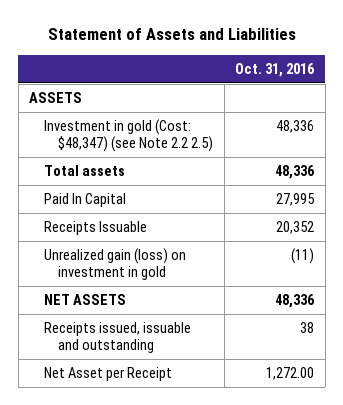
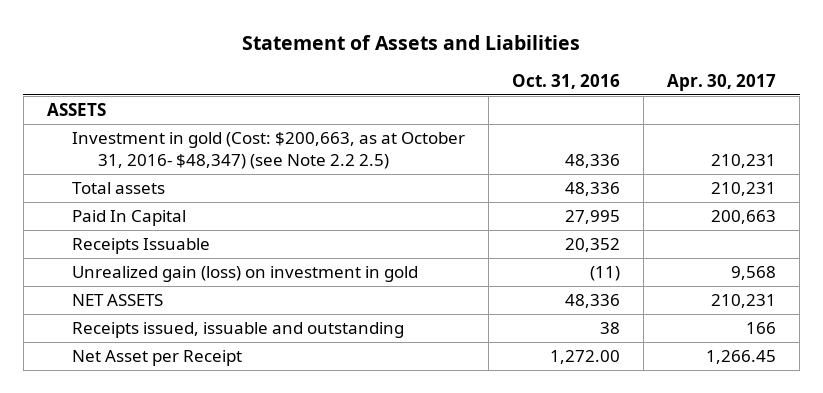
- | Oct. 31, 2016
+ | Oct. 31, 2016 | Apr. 30, 2017
- Investment in gold (Cost: $48,347) (see Note 2.2 2.5) | 48,336
+ Investment in gold (Cost: $200,663, as at October 31, 2016- $48,347) (see Note 2.2 2.5) | 48,336 | 210,231

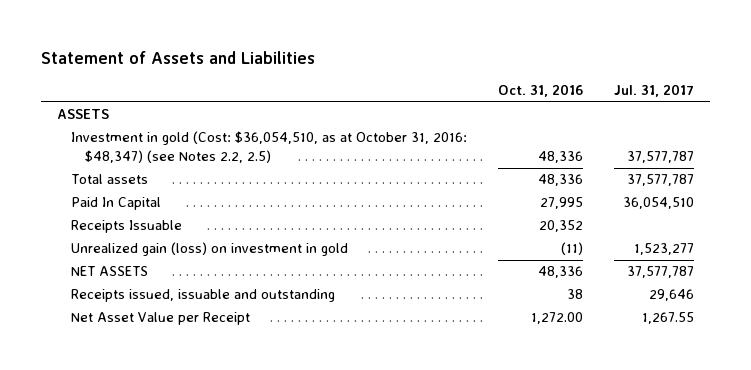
- | Oct. 31, 2016 | Apr. 30, 2017
+ | Oct. 31, 2016 | Jul. 31, 2017
- Investment in gold (Cost: $200,663, as at October 31, 2016- $48,347) (see Note 2.2 2.5) | 48,336 | 210,231
+ Investment in gold (Cost: $36,054,510, as at October 31, 2016: $48,347) (see Notes 2.2, 2.5) | 48,336 | 37,577,787
- Net Asset per Receipt | 1,272.00 | 1,266.45
+ Net Asset Value per Receipt | 1,272.00 | 1,267.55

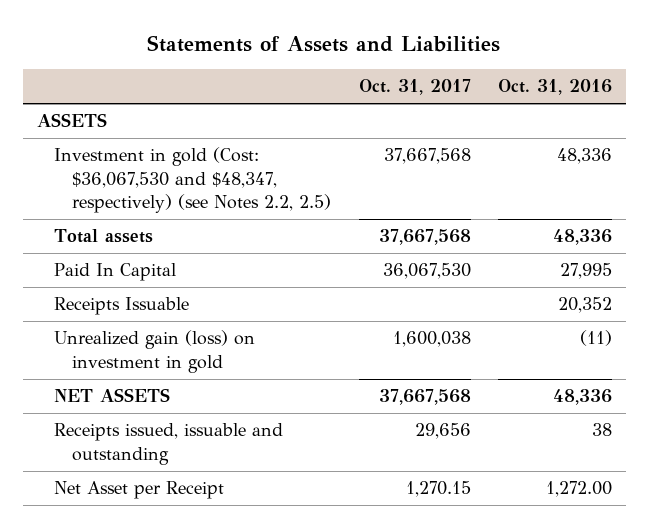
- Statement of Assets and Liabilities
+ Statements of Assets and Liabilities
- | Oct. 31, 2016 | Jul. 31, 2017
+ | Oct. 31, 2017 | Oct. 31, 2016
- Investment in gold (Cost: $36,054,510, as at October 31, 2016: $48,347) (see Notes 2.2, 2.5) | 48,336 | 37,577,787
+ Investment in gold (Cost: $36,067,530 and $48,347, respectively) (see Notes 2.2, 2.5) | 37,667,568 | 48,336
- Net Asset Value per Receipt | 1,272.00 | 1,267.55
+ Net Asset per Receipt | 1,270.15 | 1,272.00

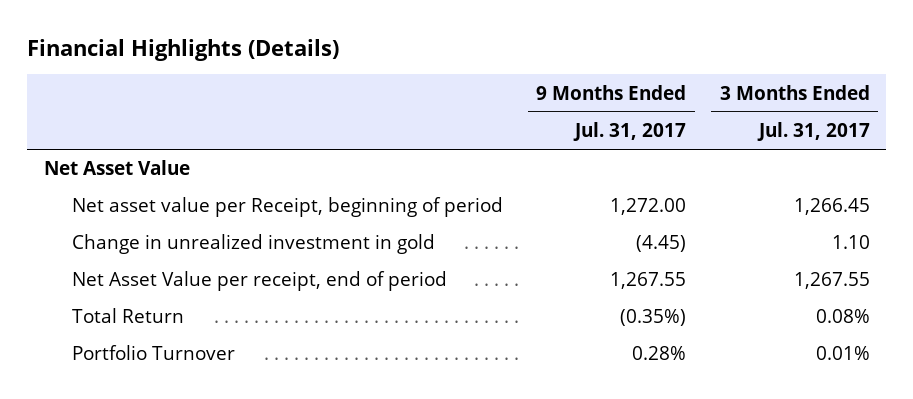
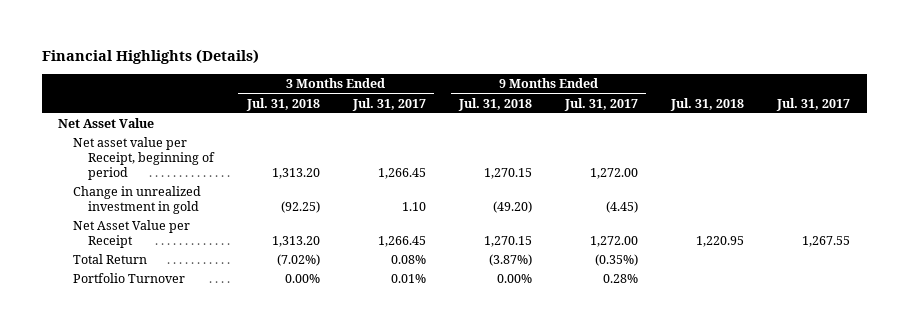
- | 9 Months Ended Jul. 31, 2017 | 3 Months Ended Jul. 31, 2017
+ | 3 Months Ended Jul. 31, 2018 | 3 Months Ended Jul. 31, 2017 | 9 Months Ended Jul. 31, 2018 | 9 Months Ended Jul. 31, 2017 | Jul. 31, 2018 | Jul. 31, 2017
- Net Asset Value per receipt, end of period | 1,267.55 | 1,267.55
+ Net Asset Value per Receipt | 1,313.20 | 1,266.45 | 1,270.15 | 1,272.00 | 1,220.95 | 1,267.55

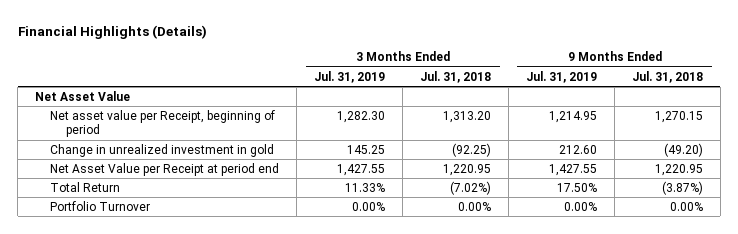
- | 3 Months Ended Jul. 31, 2018 | 3 Months Ended Jul. 31, 2017 | 9 Months Ended Jul. 31, 2018 | 9 Months Ended Jul. 31, 2017 | Jul. 31, 2018 | Jul. 31, 2017
+ | 3 Months Ended Jul. 31, 2019 | 3 Months Ended Jul. 31, 2018 | 9 Months Ended Jul. 31, 2019 | 9 Months Ended Jul. 31, 2018
- Net Asset Value per Receipt | 1,313.20 | 1,266.45 | 1,270.15 | 1,272.00 | 1,220.95 | 1,267.55
+ Net Asset Value per Receipt at period end | 1,427.55 | 1,220.95 | 1,427.55 | 1,220.95

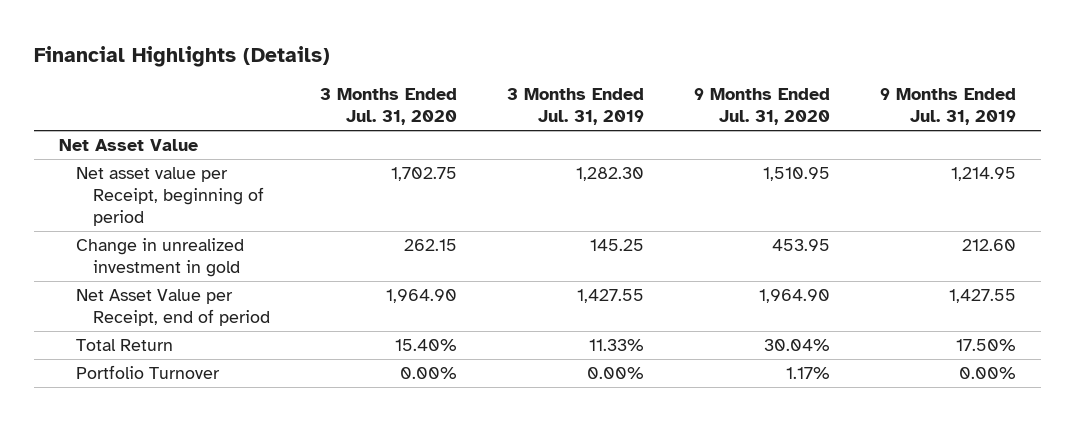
- | 3 Months Ended Jul. 31, 2019 | 3 Months Ended Jul. 31, 2018 | 9 Months Ended Jul. 31, 2019 | 9 Months Ended Jul. 31, 2018
+ | 3 Months Ended Jul. 31, 2020 | 3 Months Ended Jul. 31, 2019 | 9 Months Ended Jul. 31, 2020 | 9 Months Ended Jul. 31, 2019
- Net Asset Value per Receipt at period end | 1,427.55 | 1,220.95 | 1,427.55 | 1,220.95
+ Net Asset Value per Receipt, end of period | 1,964.90 | 1,427.55 | 1,964.90 | 1,427.55

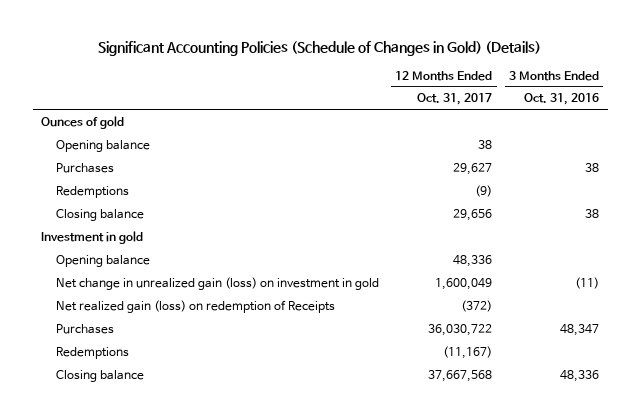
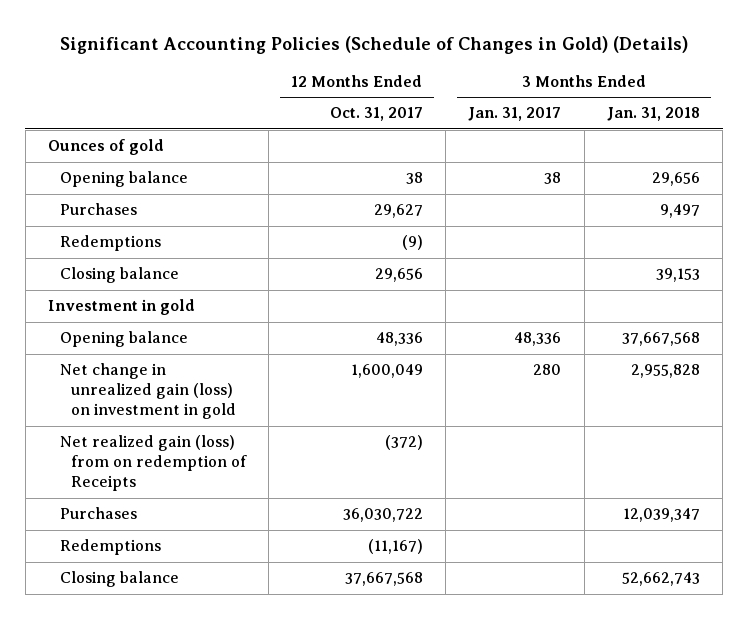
- | 12 Months Ended Oct. 31, 2017 | 3 Months Ended Oct. 31, 2016
+ | 12 Months Ended Oct. 31, 2017 | 3 Months Ended Jan. 31, 2017 | 3 Months Ended Jan. 31, 2018
- Net realized gain (loss) on redemption of Receipts | (372) |
+ Net realized gain (loss) from on redemption of Receipts | (372) | |

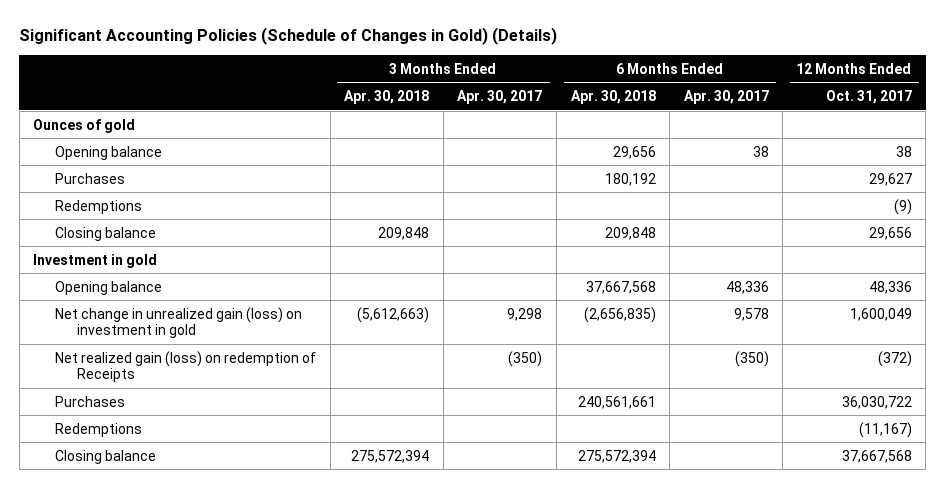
- | 12 Months Ended Oct. 31, 2017 | 3 Months Ended Jan. 31, 2017 | 3 Months Ended Jan. 31, 2018
+ | 3 Months Ended Apr. 30, 2018 | 3 Months Ended Apr. 30, 2017 | 6 Months Ended Apr. 30, 2018 | 6 Months Ended Apr. 30, 2017 | 12 Months Ended Oct. 31, 2017
- Net realized gain (loss) from on redemption of Receipts | (372) | |
+ Net realized gain (loss) on redemption of Receipts | | (350) | | (350) | (372)

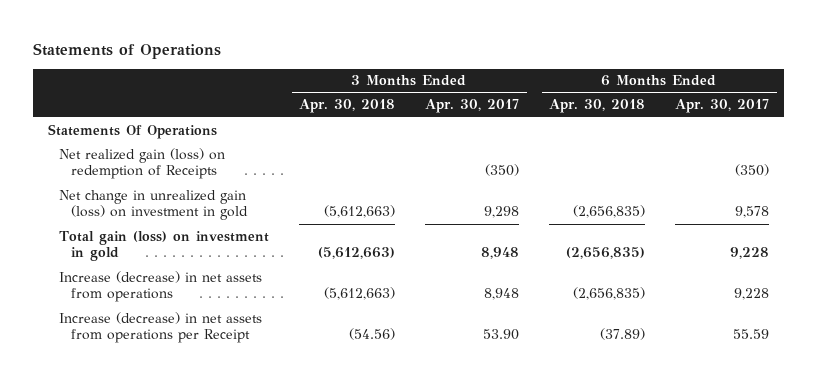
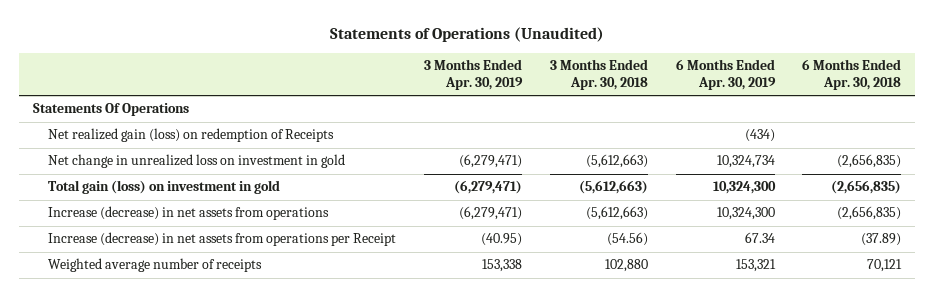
- Statements of Operations
+ Statements of Operations (Unaudited)
- | 3 Months Ended Apr. 30, 2018 | 3 Months Ended Apr. 30, 2017 | 6 Months Ended Apr. 30, 2018 | 6 Months Ended Apr. 30, 2017
+ | 3 Months Ended Apr. 30, 2019 | 3 Months Ended Apr. 30, 2018 | 6 Months Ended Apr. 30, 2019 | 6 Months Ended Apr. 30, 2018
- Net change in unrealized gain (loss) on investment in gold | (5,612,663) | 9,298 | (2,656,835) | 9,578
+ Net change in unrealized loss on investment in gold | (6,279,471) | (5,612,663) | 10,324,734 | (2,656,835)
+ Weighted average number of receipts | 153,338 | 102,880 | 153,321 | 70,121

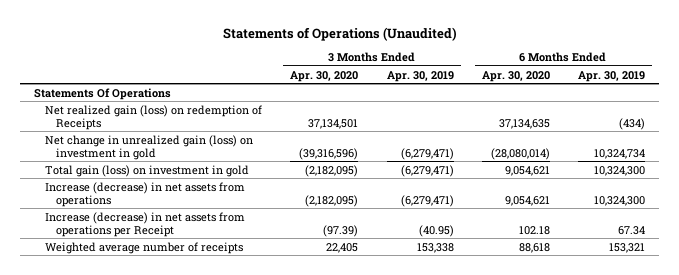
- | 3 Months Ended Apr. 30, 2019 | 3 Months Ended Apr. 30, 2018 | 6 Months Ended Apr. 30, 2019 | 6 Months Ended Apr. 30, 2018
+ | 3 Months Ended Apr. 30, 2020 | 3 Months Ended Apr. 30, 2019 | 6 Months Ended Apr. 30, 2020 | 6 Months Ended Apr. 30, 2019
- Net change in unrealized loss on investment in gold | (6,279,471) | (5,612,663) | 10,324,734 | (2,656,835)
+ Net change in unrealized gain (loss) on investment in gold | (39,316,596) | (6,279,471) | (28,080,014) | 10,324,734

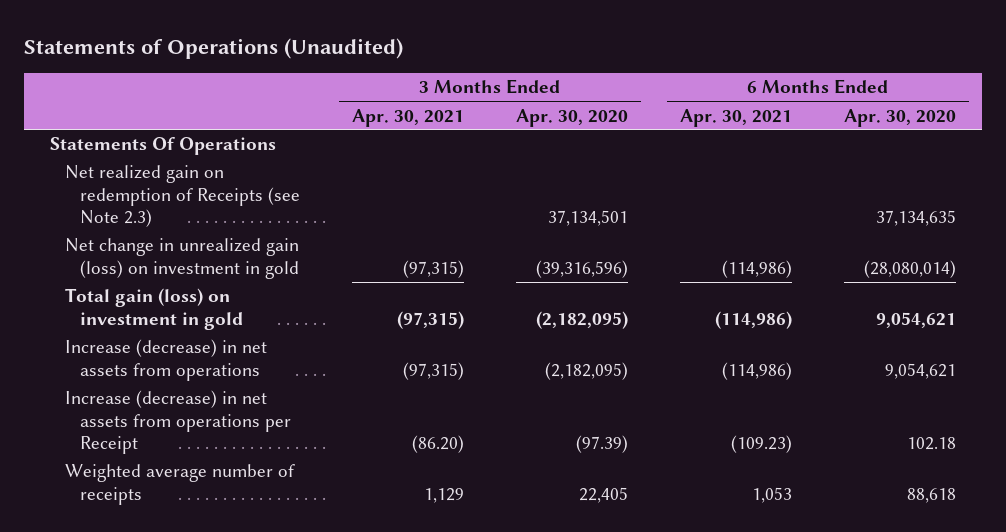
- | 3 Months Ended Apr. 30, 2020 | 3 Months Ended Apr. 30, 2019 | 6 Months Ended Apr. 30, 2020 | 6 Months Ended Apr. 30, 2019
+ | 3 Months Ended Apr. 30, 2021 | 3 Months Ended Apr. 30, 2020 | 6 Months Ended Apr. 30, 2021 | 6 Months Ended Apr. 30, 2020
- Net realized gain (loss) on redemption of Receipts | 37,134,501 | | 37,134,635 | (434)
+ Net realized gain on redemption of Receipts (see Note 2.3) | | 37,134,501 | | 37,134,635

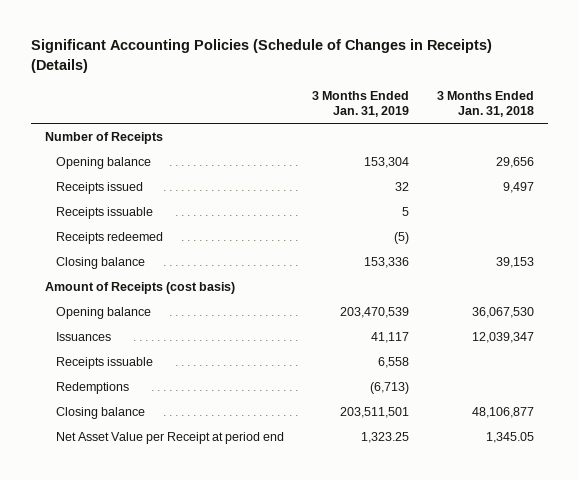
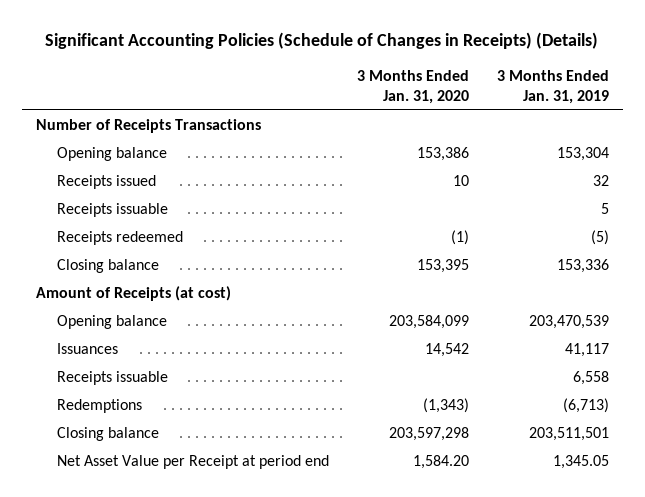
- | 3 Months Ended Jan. 31, 2019 | 3 Months Ended Jan. 31, 2018
+ | 3 Months Ended Jan. 31, 2020 | 3 Months Ended Jan. 31, 2019
- Number of Receipts
+ Number of Receipts Transactions
- Amount of Receipts (cost basis)
+ Amount of Receipts (at cost)
- Net Asset Value per Receipt at period end | 1,323.25 | 1,345.05
+ Net Asset Value per Receipt at period end | 1,584.20 | 1,345.05

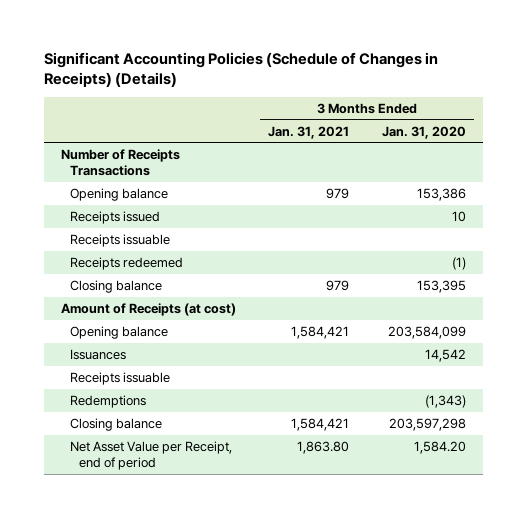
- | 3 Months Ended Jan. 31, 2020 | 3 Months Ended Jan. 31, 2019
+ | 3 Months Ended Jan. 31, 2021 | 3 Months Ended Jan. 31, 2020
- Net Asset Value per Receipt at period end | 1,584.20 | 1,345.05
+ Net Asset Value per Receipt, end of period | 1,863.80 | 1,584.20

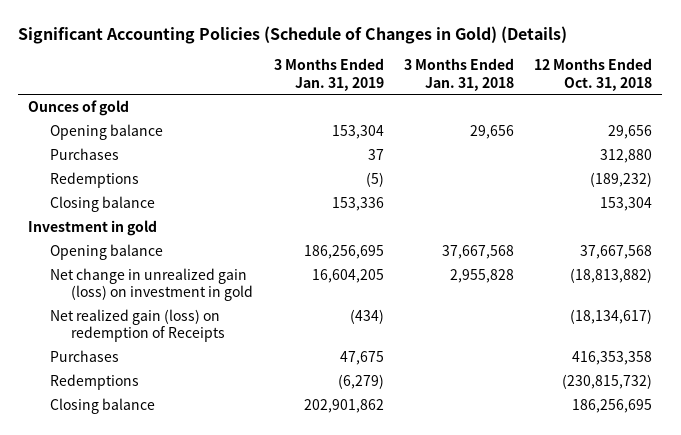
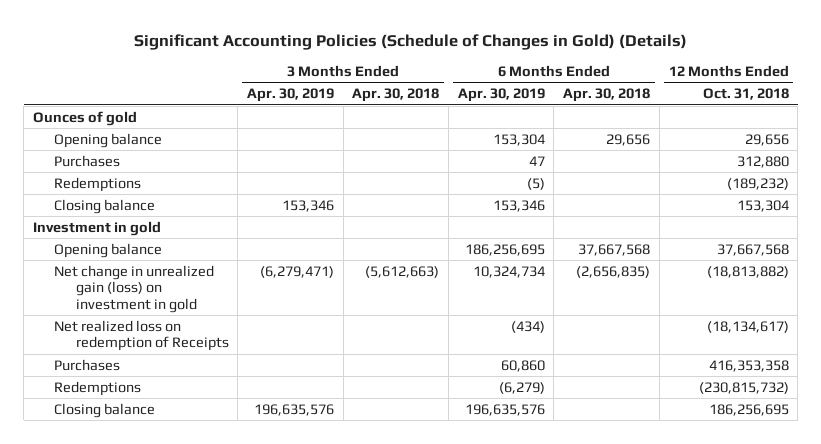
- | 3 Months Ended Jan. 31, 2019 | 3 Months Ended Jan. 31, 2018 | 12 Months Ended Oct. 31, 2018
+ | 3 Months Ended Apr. 30, 2019 | 3 Months Ended Apr. 30, 2018 | 6 Months Ended Apr. 30, 2019 | 6 Months Ended Apr. 30, 2018 | 12 Months Ended Oct. 31, 2018
- Net realized gain (loss) on redemption of Receipts | (434) | | (18,134,617)
+ Net realized loss on redemption of Receipts | | | (434) | | (18,134,617)

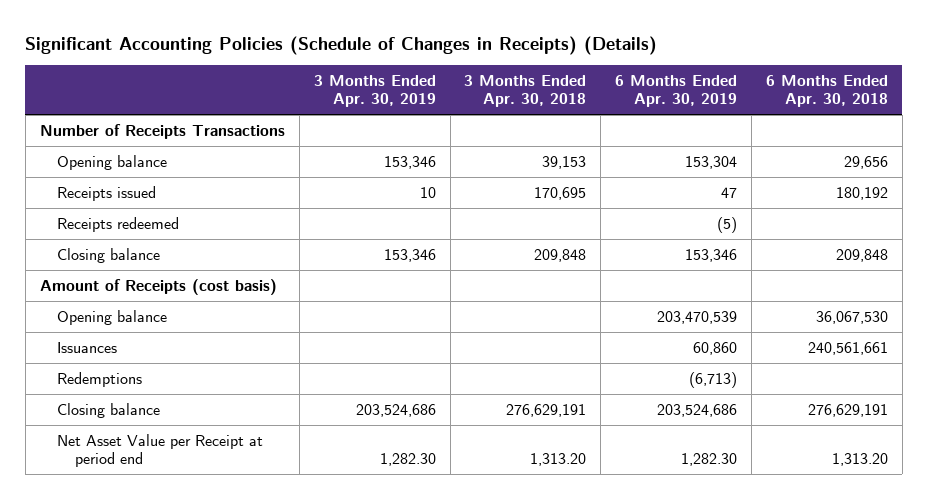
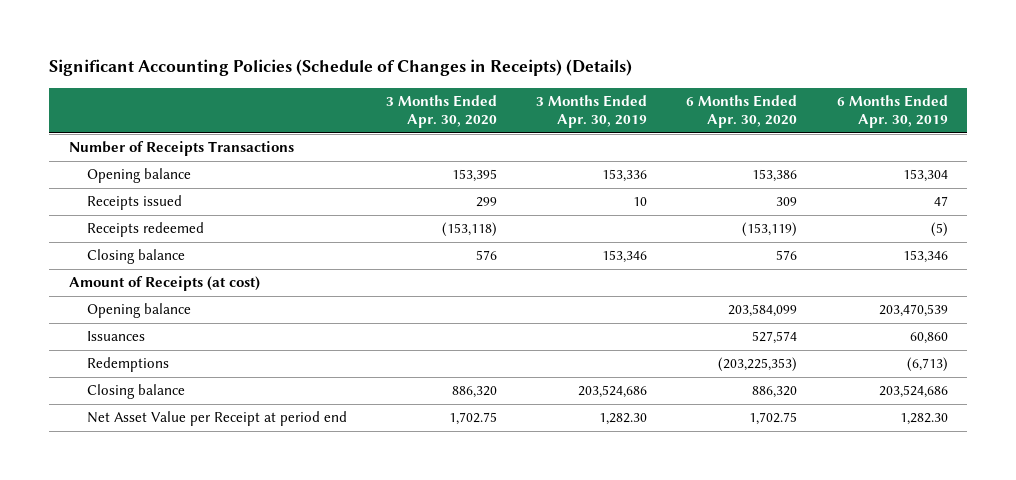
- | 3 Months Ended Apr. 30, 2019 | 3 Months Ended Apr. 30, 2018 | 6 Months Ended Apr. 30, 2019 | 6 Months Ended Apr. 30, 2018
+ | 3 Months Ended Apr. 30, 2020 | 3 Months Ended Apr. 30, 2019 | 6 Months Ended Apr. 30, 2020 | 6 Months Ended Apr. 30, 2019
- Opening balance | 153,346 | 39,153 | 153,304 | 29,656
+ Opening balance | 153,395 | 153,336 | 153,386 | 153,304
- Amount of Receipts (cost basis)
+ Amount of Receipts (at cost)

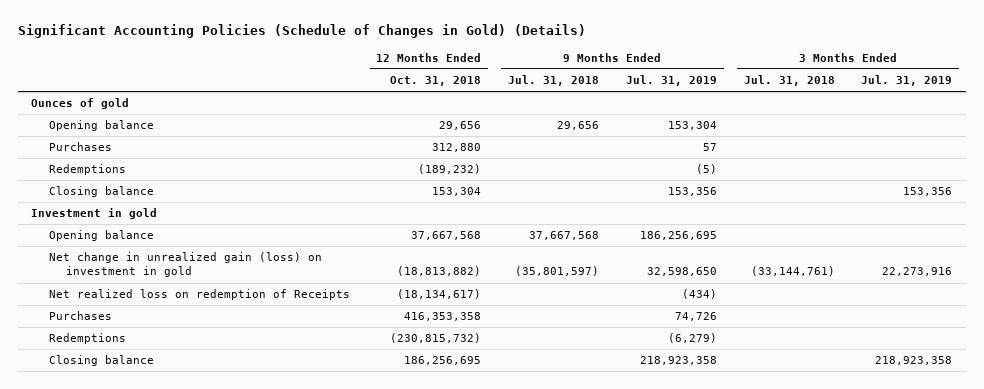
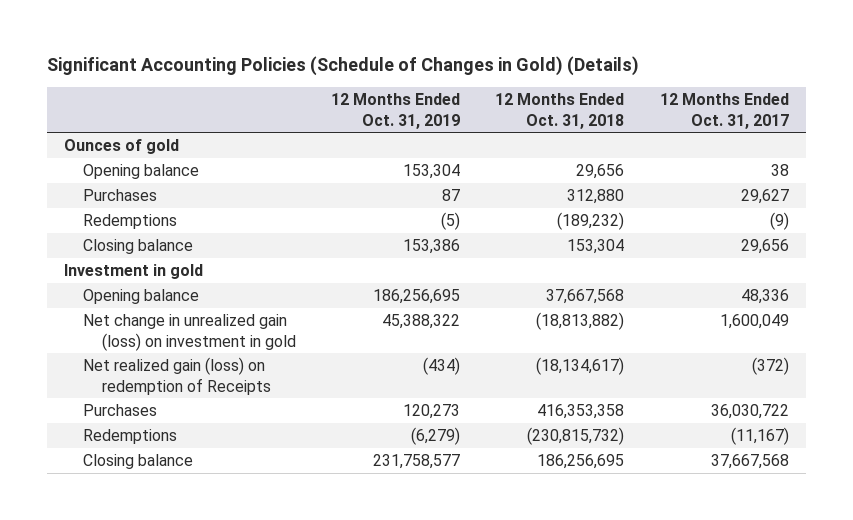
- | 12 Months Ended Oct. 31, 2018 | 9 Months Ended Jul. 31, 2018 | 9 Months Ended Jul. 31, 2019 | 3 Months Ended Jul. 31, 2018 | 3 Months Ended Jul. 31, 2019
+ | 12 Months Ended Oct. 31, 2019 | 12 Months Ended Oct. 31, 2018 | 12 Months Ended Oct. 31, 2017
- Net realized loss on redemption of Receipts | (18,134,617) | | (434) | |
+ Net realized gain (loss) on redemption of Receipts | (434) | (18,134,617) | (372)

